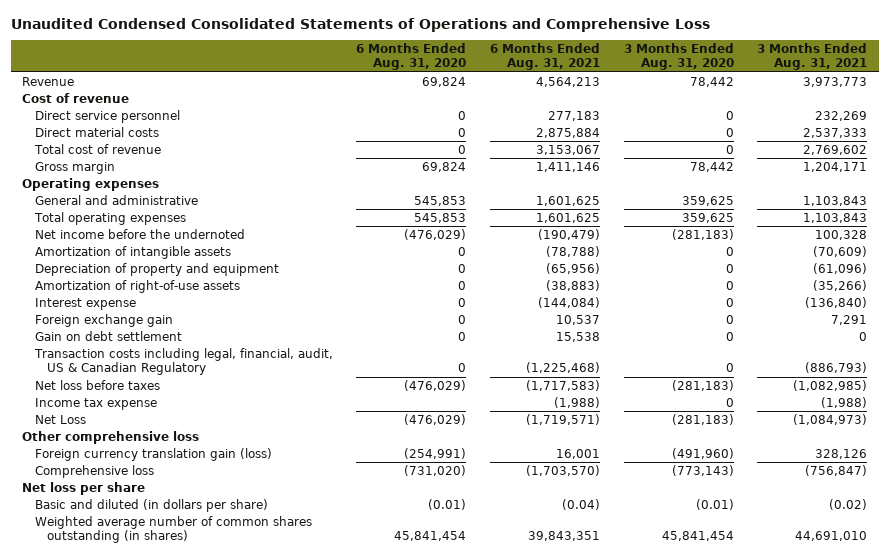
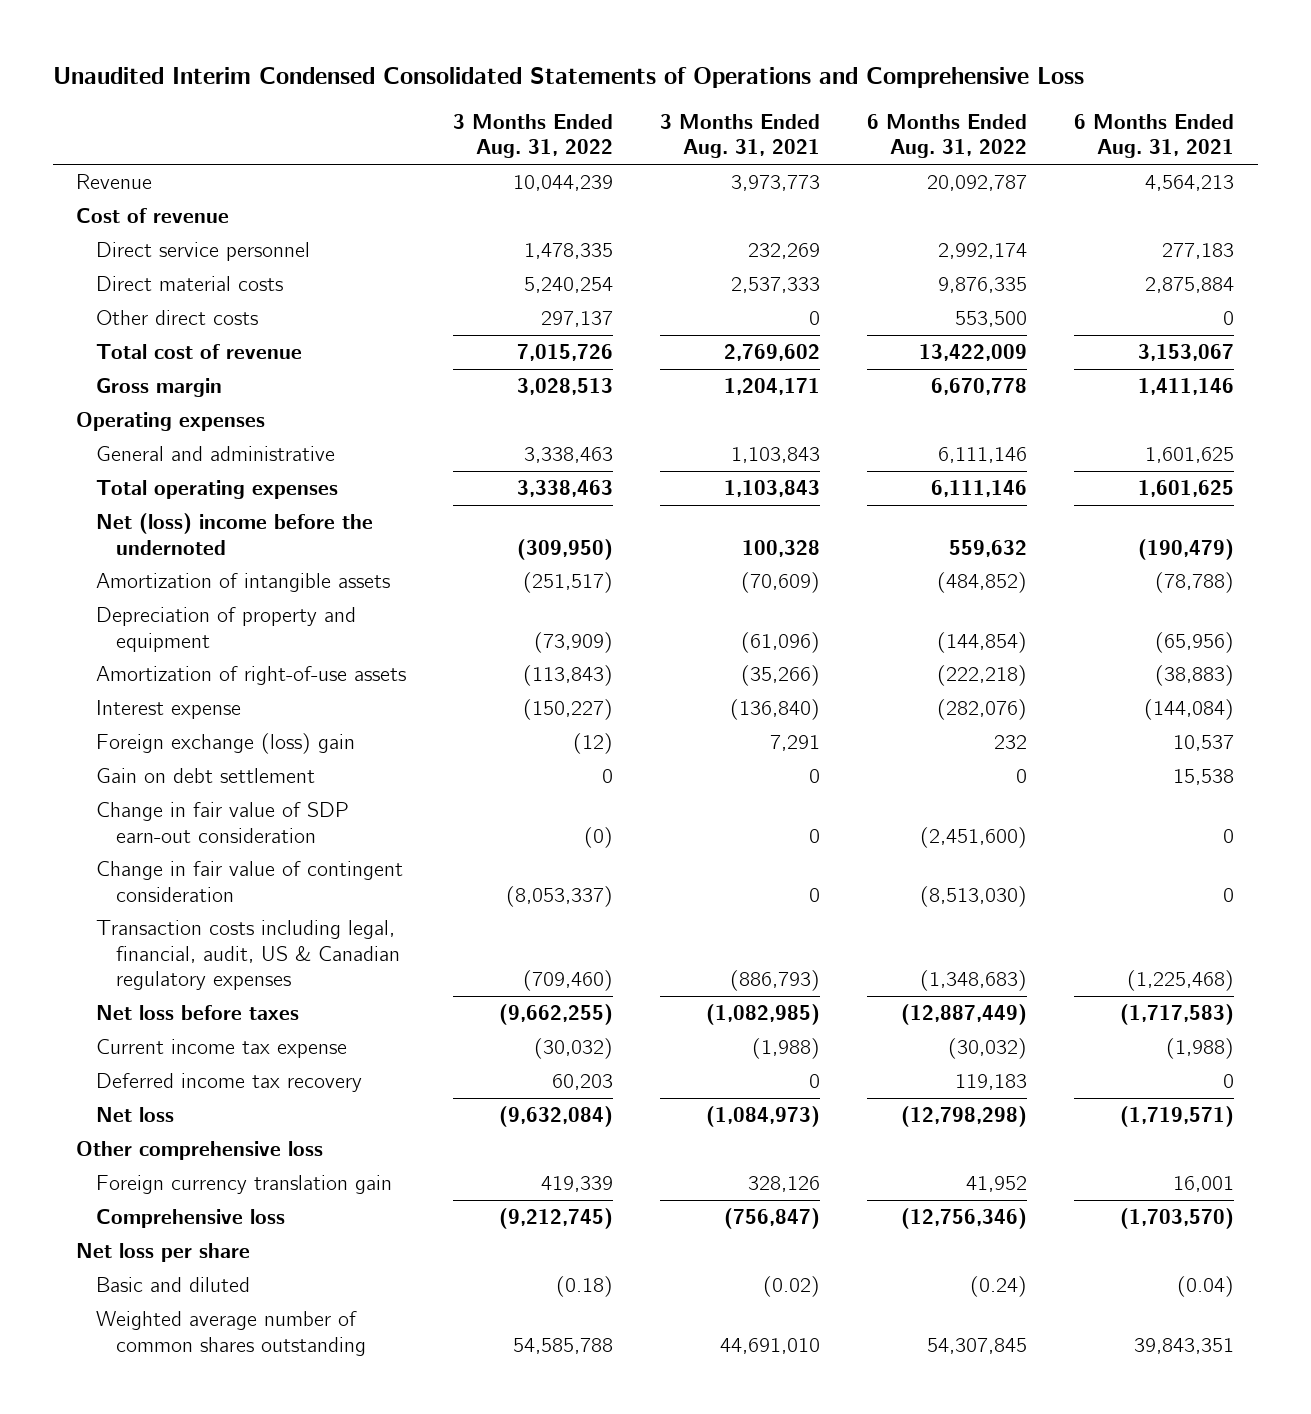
- Unaudited Condensed Consolidated Statements of Operations and Comprehensive Loss
+ Unaudited Interim Condensed Consolidated Statements of Operations and Comprehensive Loss
- | 6 Months Ended Aug. 31, 2020 | 6 Months Ended Aug. 31, 2021 | 3 Months Ended Aug. 31, 2020 | 3 Months Ended Aug. 31, 2021
+ | 3 Months Ended Aug. 31, 2022 | 3 Months Ended Aug. 31, 2021 | 6 Months Ended Aug. 31, 2022 | 6 Months Ended Aug. 31, 2021
+ Other direct costs | 297,137 | 0 | 553,500 | 0
- Net income before the undernoted | (476,029) | (190,479) | (281,183) | 100,328
+ Net (loss) income before the undernoted | (309,950) | 100,328 | 559,632 | (190,479)
- Foreign exchange gain | 0 | 10,537 | 0 | 7,291
+ Foreign exchange (loss) gain | (12) | 7,291 | 232 | 10,537
- Transaction costs including legal, financial, audit, US & Canadian Regulatory | 0 | (1,225,468) | 0 | (886,793)
+ Change in fair value of SDP earn-out consideration | (0) | 0 | (2,451,600) | 0
+ Change in fair value of contingent consideration | (8,053,337) | 0 | (8,513,030) | 0
+ Transaction costs including legal, financial, audit, US & Canadian regulatory expenses | (709,460) | (886,793) | (1,348,683) | (1,225,468)
- Income tax expense | | (1,988) | 0 | (1,988)
- Net Loss | (476,029) | (1,719,571) | (281,183) | (1,084,973)
+ Current income tax expense | (30,032) | (1,988) | (30,032) | (1,988)
+ Deferred income tax recovery | 60,203 | 0 | 119,183 | 0
+ Net loss | (9,632,084) | (1,084,973) | (12,798,298) | (1,719,571)
- Foreign currency translation gain (loss) | (254,991) | 16,001 | (491,960) | 328,126
+ Foreign currency translation gain | 419,339 | 328,126 | 41,952 | 16,001
- Basic and diluted (in dollars per share) | (0.01) | (0.04) | (0.01) | (0.02)
- Weighted average number of common shares outstanding (in shares) | 45,841,454 | 39,843,351 | 45,841,454 | 44,691,010
+ Basic and diluted | (0.18) | (0.02) | (0.24) | (0.04)
+ Weighted average number of common shares outstanding | 54,585,788 | 44,691,010 | 54,307,845 | 39,843,351

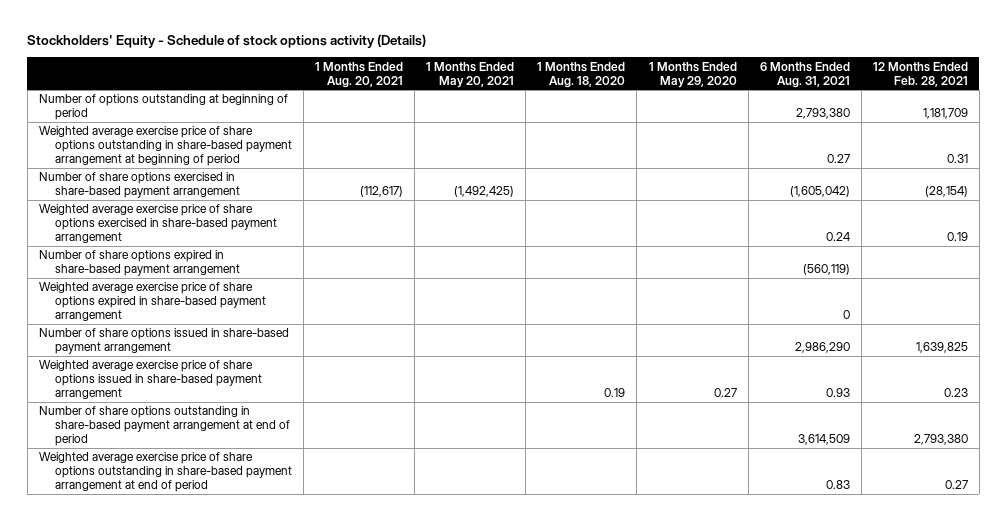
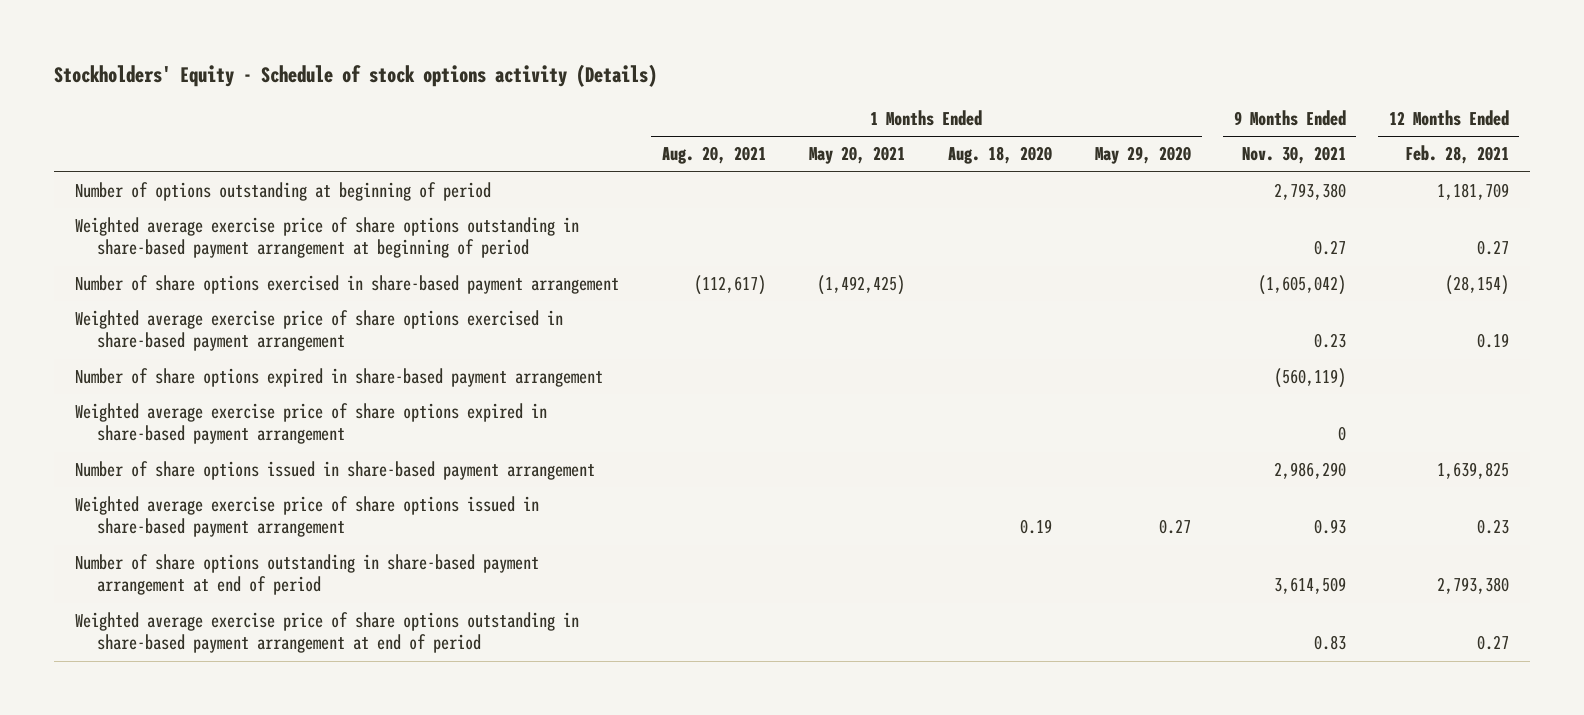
- | 1 Months Ended Aug. 20, 2021 | 1 Months Ended May 20, 2021 | 1 Months Ended Aug. 18, 2020 | 1 Months Ended May 29, 2020 | 6 Months Ended Aug. 31, 2021 | 12 Months Ended Feb. 28, 2021
+ | 1 Months Ended Aug. 20, 2021 | 1 Months Ended May 20, 2021 | 1 Months Ended Aug. 18, 2020 | 1 Months Ended May 29, 2020 | 9 Months Ended Nov. 30, 2021 | 12 Months Ended Feb. 28, 2021
- Weighted average exercise price of share options outstanding in share-based payment arrangement at beginning of period | | | | | 0.27 | 0.31
+ Weighted average exercise price of share options outstanding in share-based payment arrangement at beginning of period | | | | | 0.27 | 0.27

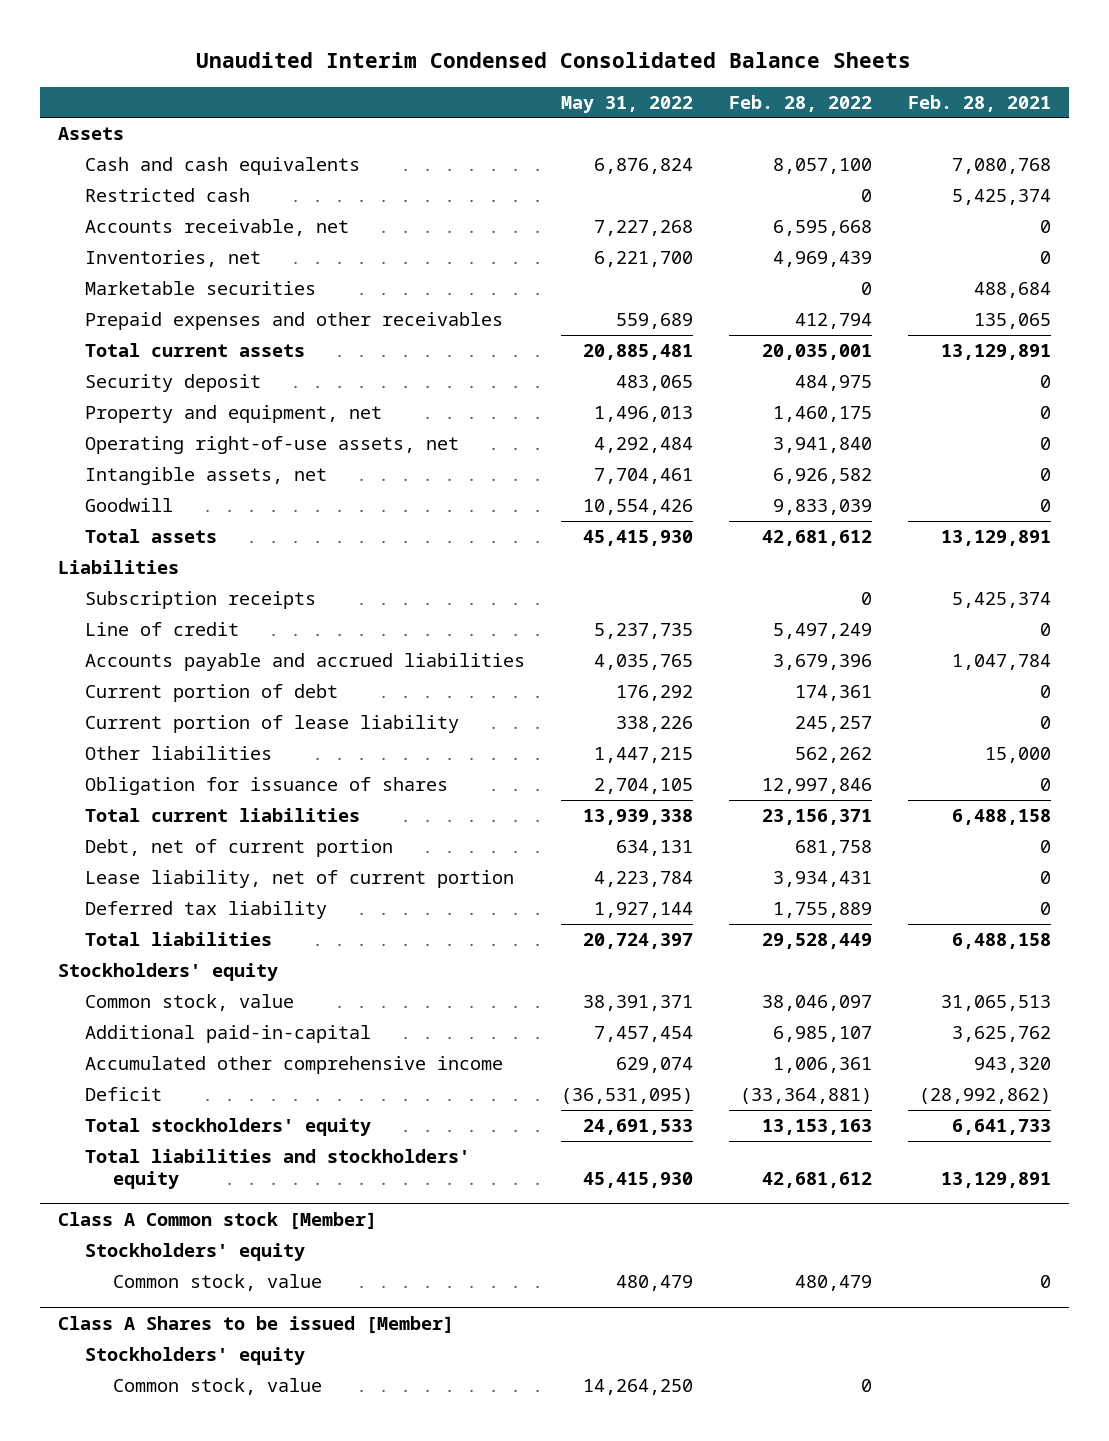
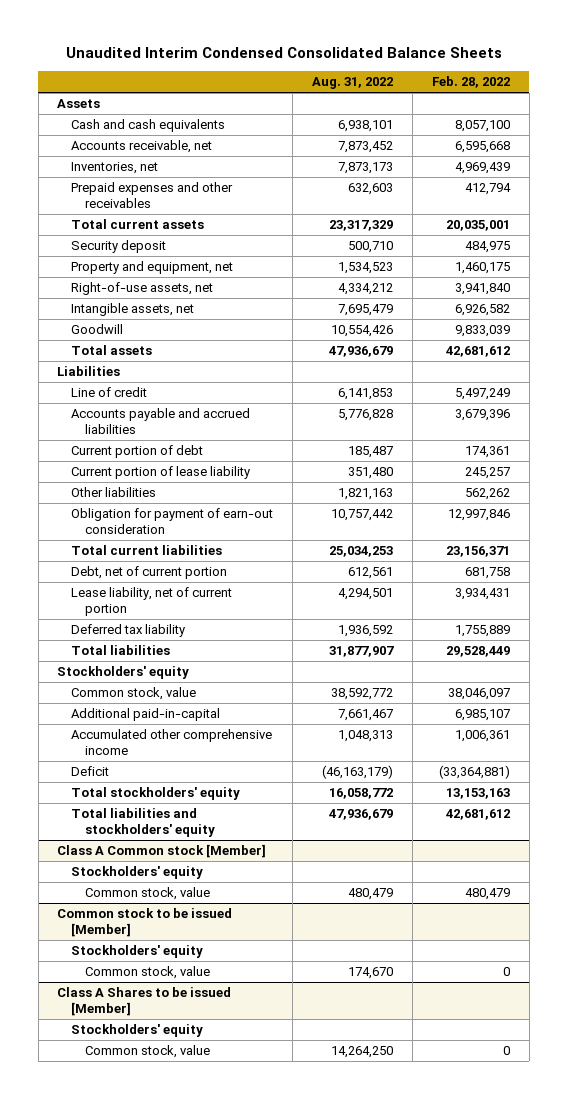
- | May 31, 2022 | Feb. 28, 2022 | Feb. 28, 2021
+ | Aug. 31, 2022 | Feb. 28, 2022
- Restricted cash | | 0 | 5,425,374
- Marketable securities | | 0 | 488,684
- Operating right-of-use assets, net | 4,292,484 | 3,941,840 | 0
+ Right-of-use assets, net | 4,334,212 | 3,941,840
- Subscription receipts | | 0 | 5,425,374
- Obligation for issuance of shares | 2,704,105 | 12,997,846 | 0
+ Obligation for payment of earn-out consideration | 10,757,442 | 12,997,846
+ Common stock to be issued [Member]
+ Stockholders' equity
+ Common stock, value | 174,670 | 0

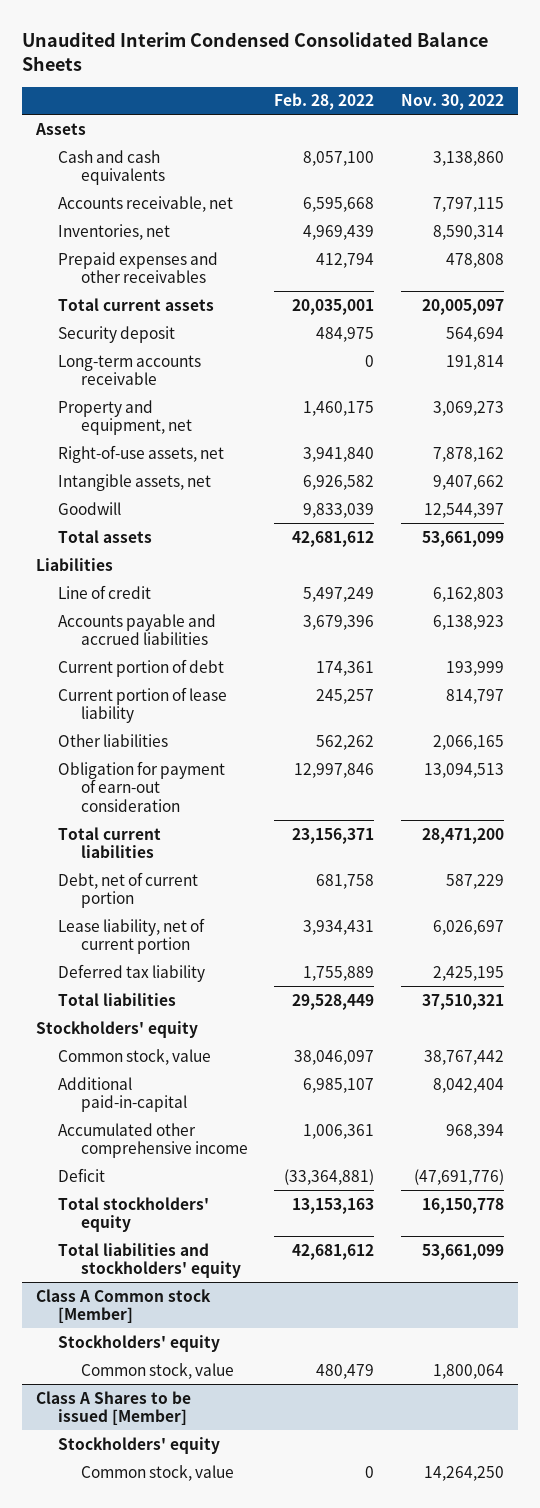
- | Aug. 31, 2022 | Feb. 28, 2022
+ | Feb. 28, 2022 | Nov. 30, 2022
+ Long-term accounts receivable | 0 | 191,814
- Common stock to be issued [Member]
- Stockholders' equity
- Common stock, value | 174,670 | 0

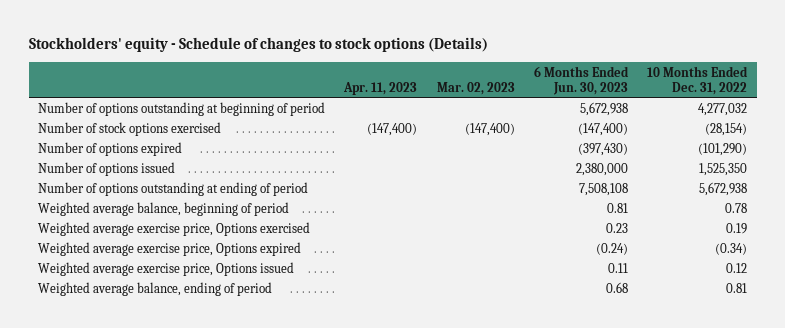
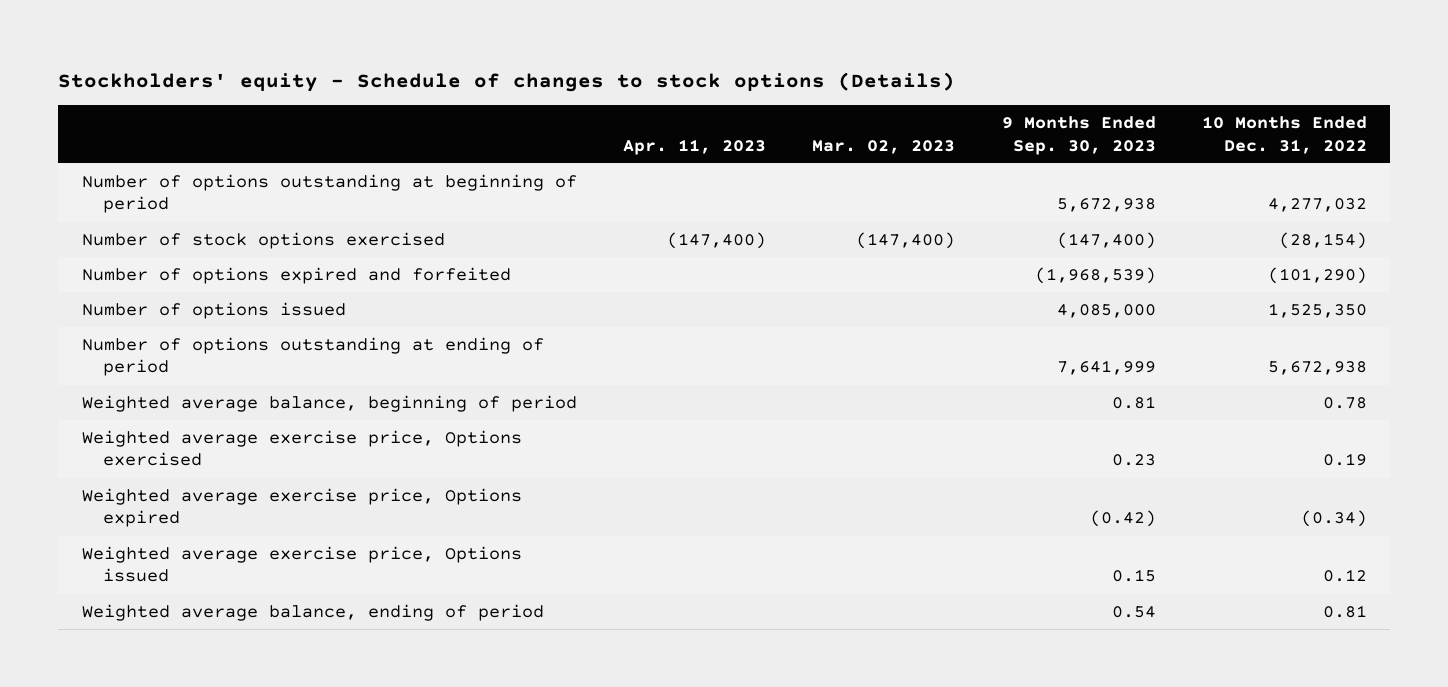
- | Apr. 11, 2023 | Mar. 02, 2023 | 6 Months Ended Jun. 30, 2023 | 10 Months Ended Dec. 31, 2022
+ | Apr. 11, 2023 | Mar. 02, 2023 | 9 Months Ended Sep. 30, 2023 | 10 Months Ended Dec. 31, 2022
- Number of options expired | | | (397,430) | (101,290)
+ Number of options expired and forfeited | | | (1,968,539) | (101,290)

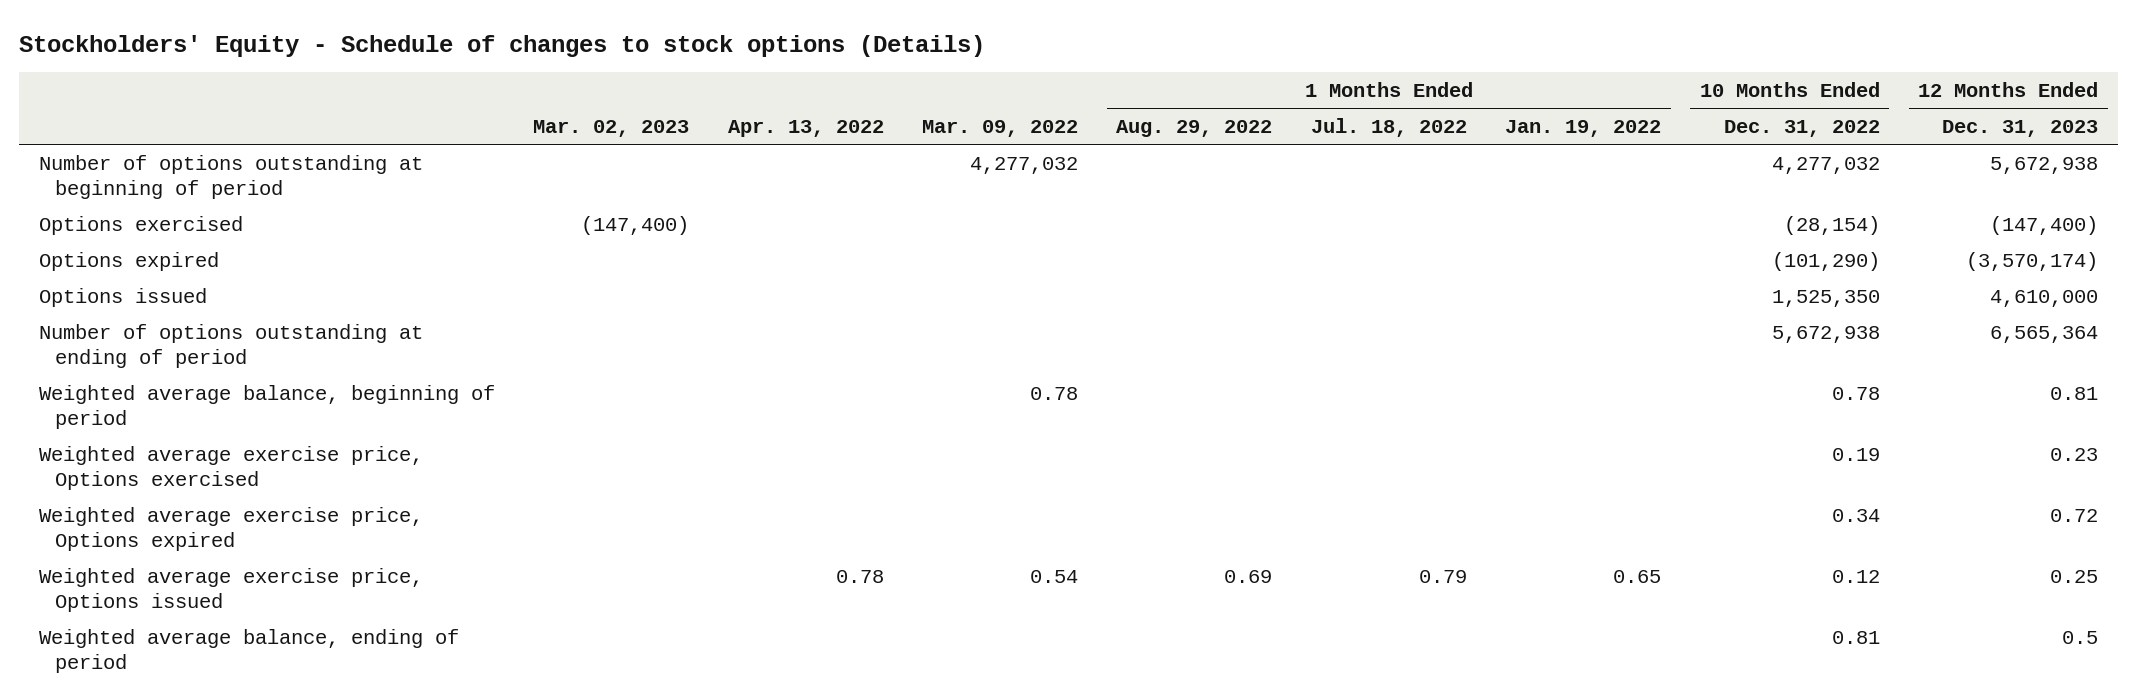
- Stockholders' equity - Schedule of changes to stock options (Details)
+ Stockholders' Equity - Schedule of changes to stock options (Details)
- | Apr. 11, 2023 | Mar. 02, 2023 | 9 Months Ended Sep. 30, 2023 | 10 Months Ended Dec. 31, 2022
+ | Mar. 02, 2023 | Apr. 13, 2022 | Mar. 09, 2022 | 1 Months Ended Aug. 29, 2022 | 1 Months Ended Jul. 18, 2022 | 1 Months Ended Jan. 19, 2022 | 10 Months Ended Dec. 31, 2022 | 12 Months Ended Dec. 31, 2023
- Number of stock options exercised | (147,400) | (147,400) | (147,400) | (28,154)
- Number of options expired and forfeited | | | (1,968,539) | (101,290)
- Number of options issued | | | 4,085,000 | 1,525,350
+ Options exercised | (147,400) | | | | | | (28,154) | (147,400)
+ Options expired | | | | | | | (101,290) | (3,570,174)
+ Options issued | | | | | | | 1,525,350 | 4,610,000
- Weighted average exercise price, Options expired | | | (0.42) | (0.34)
+ Weighted average exercise price, Options expired | | | | | | | 0.34 | 0.72

